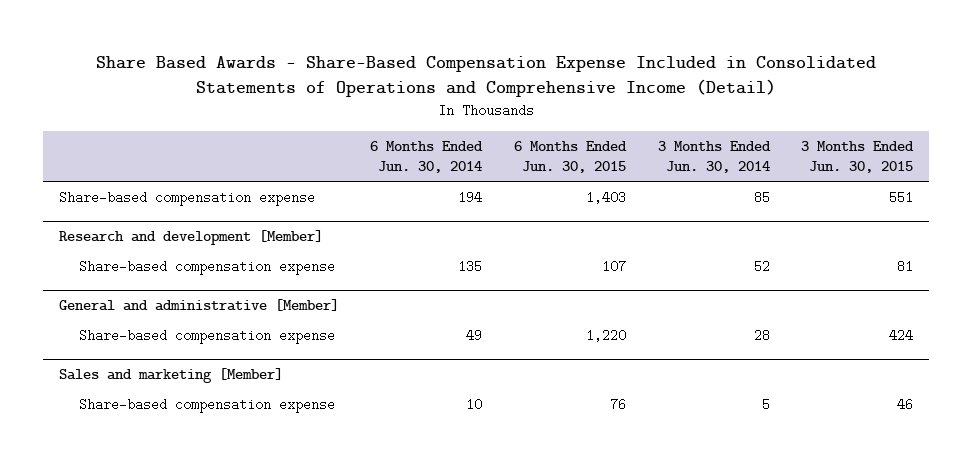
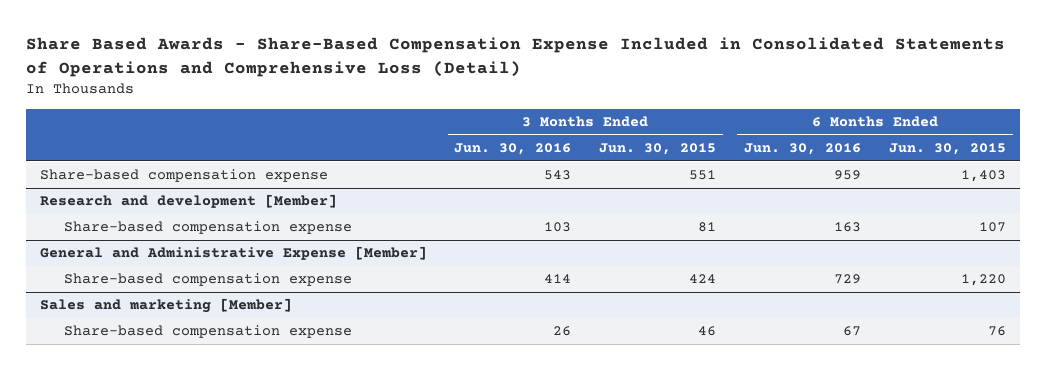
- Share Based Awards - Share-Based Compensation Expense Included in Consolidated Statements of Operations and Comprehensive Income (Detail)
+ Share Based Awards - Share-Based Compensation Expense Included in Consolidated Statements of Operations and Comprehensive Loss (Detail)
- | 6 Months Ended Jun. 30, 2014 | 6 Months Ended Jun. 30, 2015 | 3 Months Ended Jun. 30, 2014 | 3 Months Ended Jun. 30, 2015
+ | 3 Months Ended Jun. 30, 2016 | 3 Months Ended Jun. 30, 2015 | 6 Months Ended Jun. 30, 2016 | 6 Months Ended Jun. 30, 2015
- General and administrative [Member]
+ General and Administrative Expense [Member]

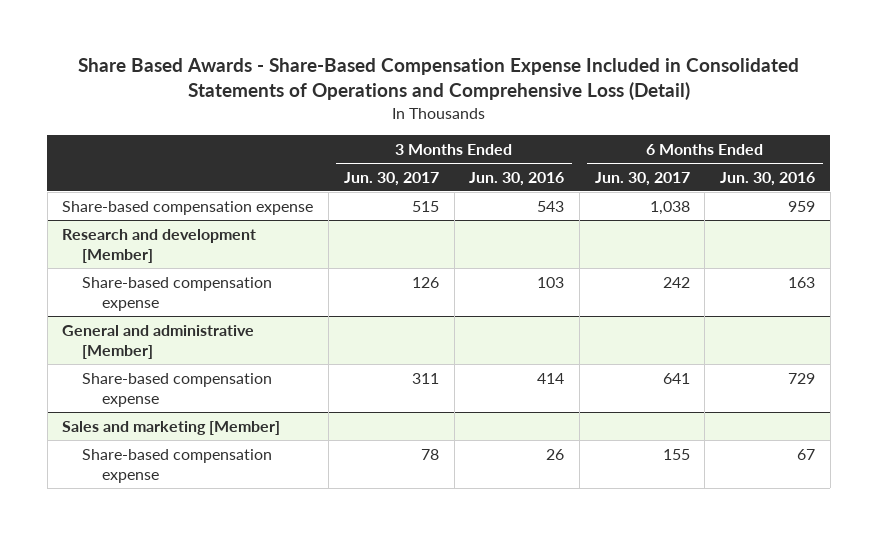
- | 3 Months Ended Jun. 30, 2016 | 3 Months Ended Jun. 30, 2015 | 6 Months Ended Jun. 30, 2016 | 6 Months Ended Jun. 30, 2015
+ | 3 Months Ended Jun. 30, 2017 | 3 Months Ended Jun. 30, 2016 | 6 Months Ended Jun. 30, 2017 | 6 Months Ended Jun. 30, 2016
- General and Administrative Expense [Member]
+ General and administrative [Member]

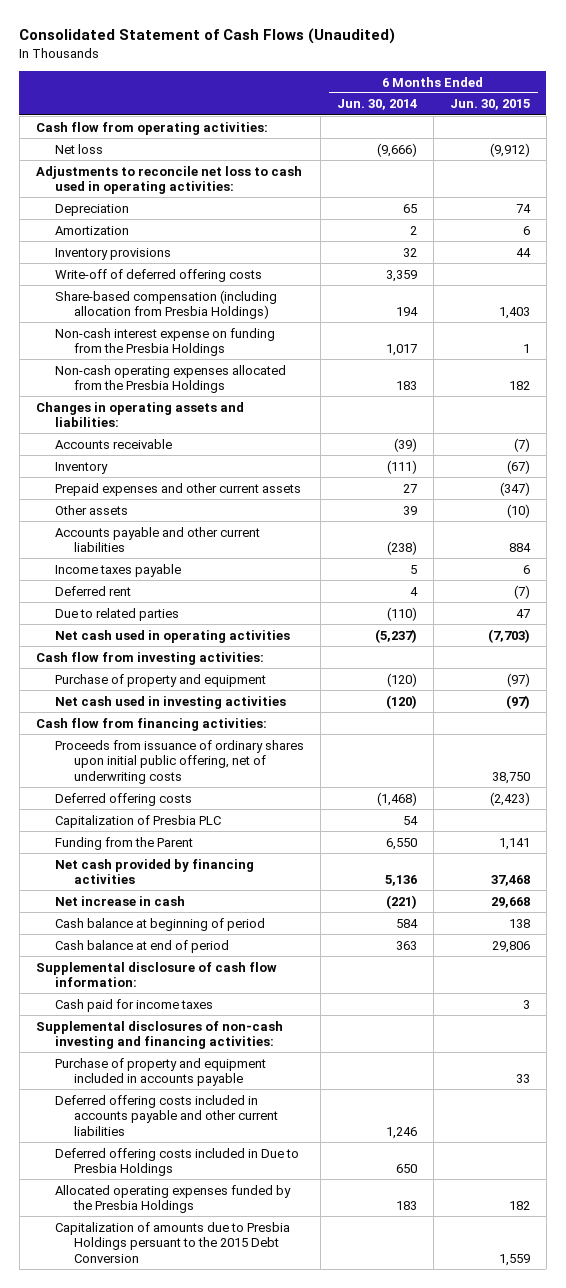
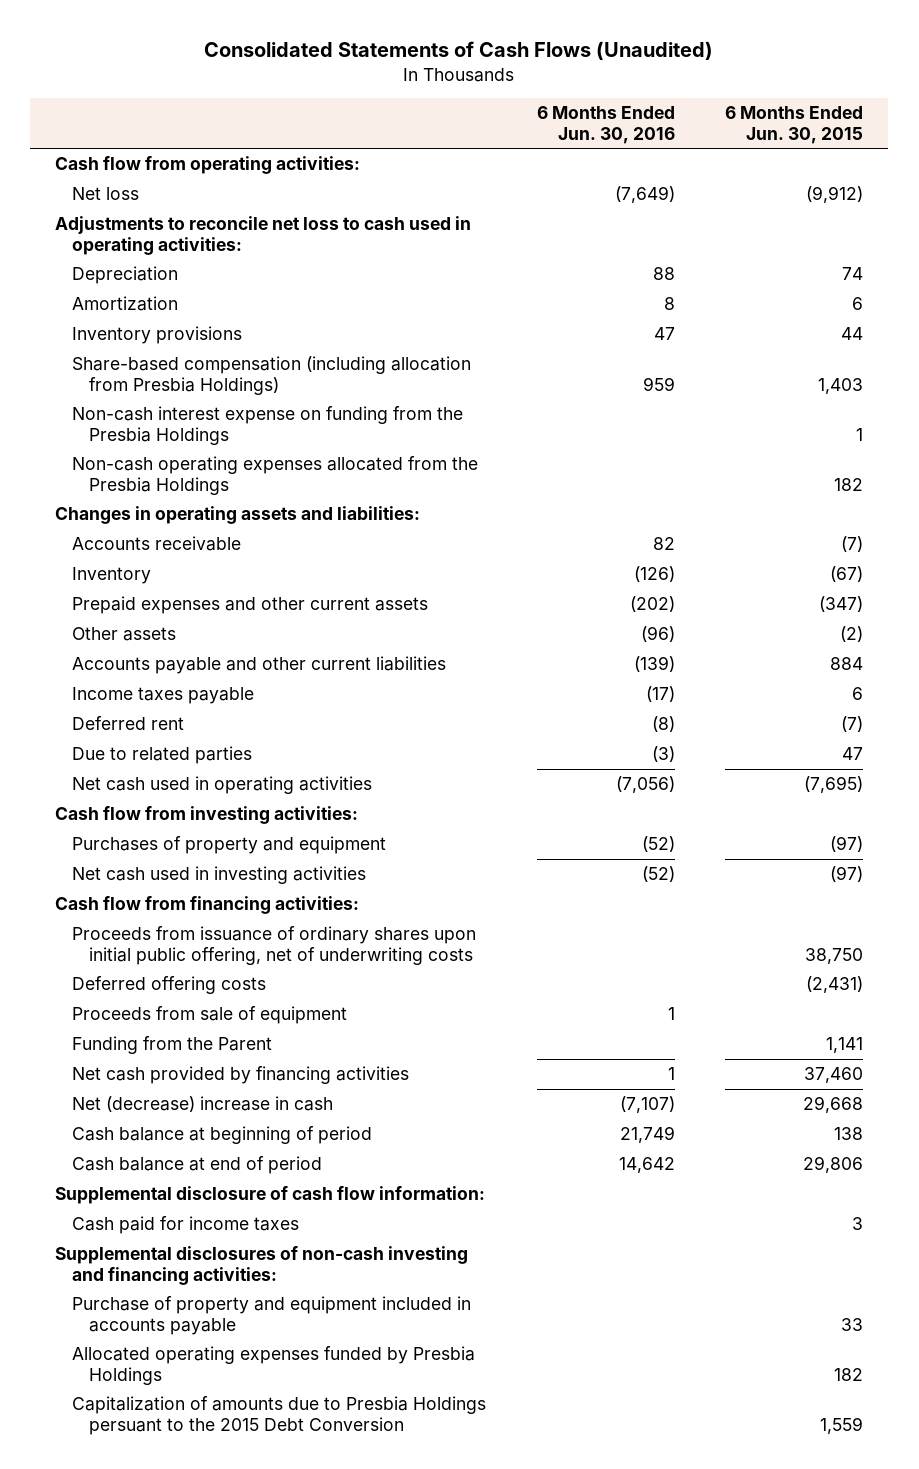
- Consolidated Statement of Cash Flows (Unaudited)
+ Consolidated Statements of Cash Flows (Unaudited)
- | 6 Months Ended Jun. 30, 2014 | 6 Months Ended Jun. 30, 2015
+ | 6 Months Ended Jun. 30, 2016 | 6 Months Ended Jun. 30, 2015
- Write-off of deferred offering costs | 3,359 |
- Other assets | 39 | (10)
+ Other assets | (96) | (2)
- Net cash used in operating activities | (5,237) | (7,703)
+ Net cash used in operating activities | (7,056) | (7,695)
- Purchase of property and equipment | (120) | (97)
+ Purchases of property and equipment | (52) | (97)
- Deferred offering costs | (1,468) | (2,423)
- Capitalization of Presbia PLC | 54 |
+ Deferred offering costs | | (2,431)
+ Proceeds from sale of equipment | 1 |
- Net cash provided by financing activities | 5,136 | 37,468
- Net increase in cash | (221) | 29,668
+ Net cash provided by financing activities | 1 | 37,460
+ Net (decrease) increase in cash | (7,107) | 29,668
- Deferred offering costs included in accounts payable and other current liabilities | 1,246 |
- Deferred offering costs included in Due to Presbia Holdings | 650 |
- Allocated operating expenses funded by the Presbia Holdings | 183 | 182
+ Allocated operating expenses funded by Presbia Holdings | | 182

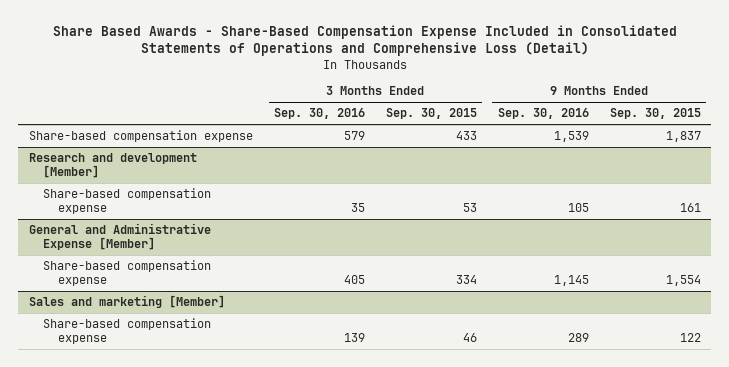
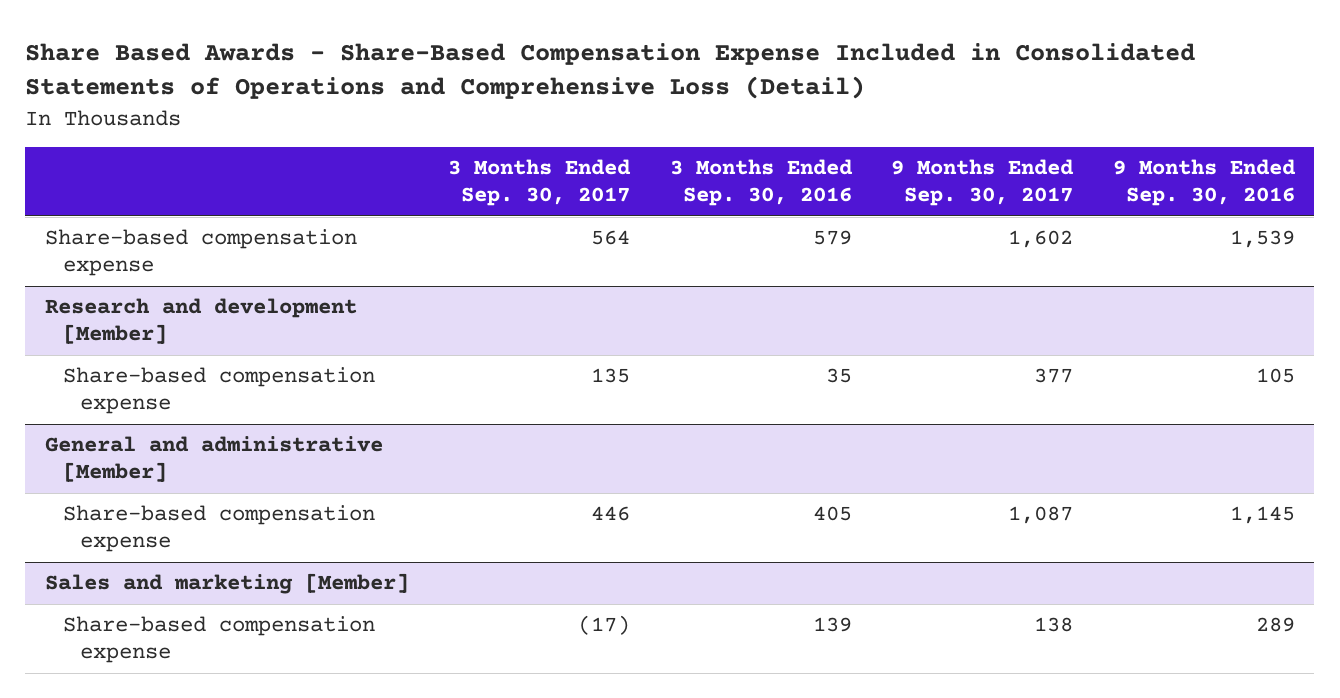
- | 3 Months Ended Sep. 30, 2016 | 3 Months Ended Sep. 30, 2015 | 9 Months Ended Sep. 30, 2016 | 9 Months Ended Sep. 30, 2015
+ | 3 Months Ended Sep. 30, 2017 | 3 Months Ended Sep. 30, 2016 | 9 Months Ended Sep. 30, 2017 | 9 Months Ended Sep. 30, 2016
- General and Administrative Expense [Member]
+ General and administrative [Member]

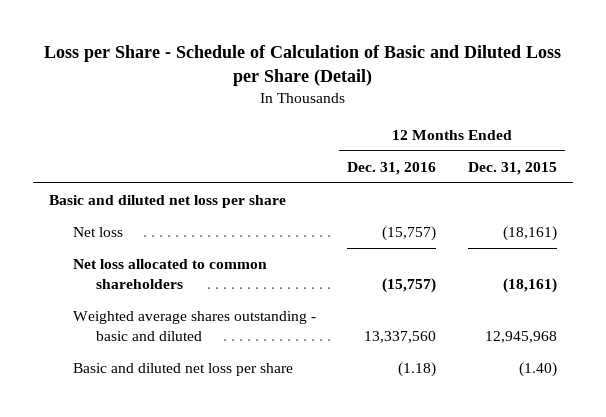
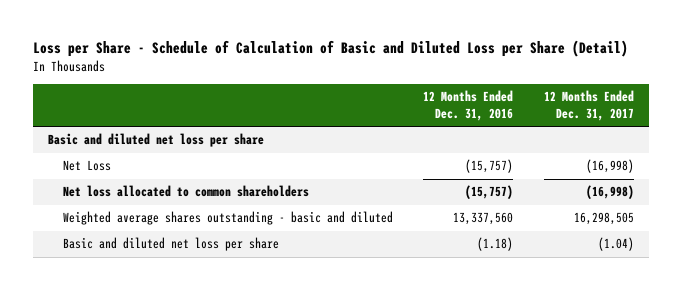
- | 12 Months Ended Dec. 31, 2016 | 12 Months Ended Dec. 31, 2015
+ | 12 Months Ended Dec. 31, 2016 | 12 Months Ended Dec. 31, 2017
- Net loss | (15,757) | (18,161)
+ Net Loss | (15,757) | (16,998)

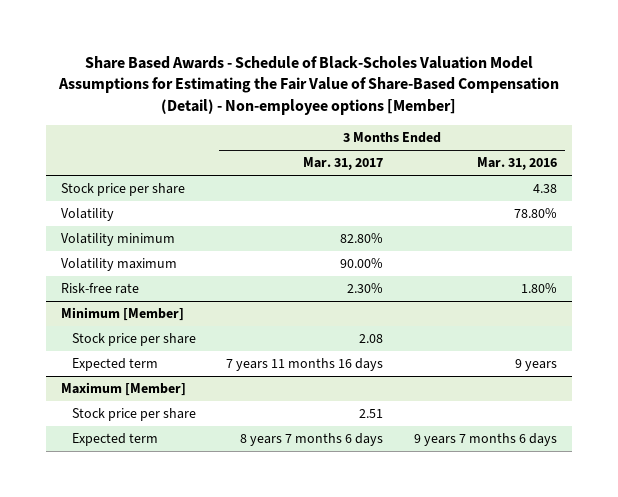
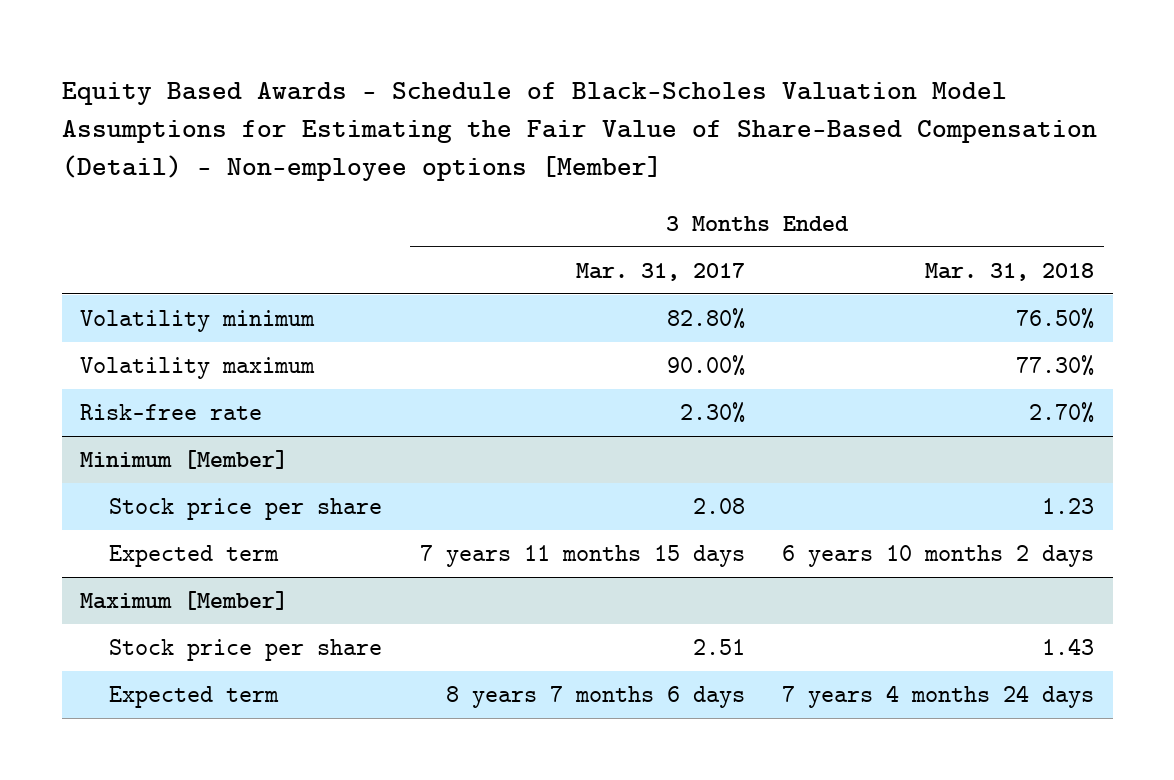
- Share Based Awards - Schedule of Black-Scholes Valuation Model Assumptions for Estimating the Fair Value of Share-Based Compensation (Detail) - Non-employee options [Member]
+ Equity Based Awards - Schedule of Black-Scholes Valuation Model Assumptions for Estimating the Fair Value of Share-Based Compensation (Detail) - Non-employee options [Member]
- | 3 Months Ended Mar. 31, 2017 | 3 Months Ended Mar. 31, 2016
+ | 3 Months Ended Mar. 31, 2017 | 3 Months Ended Mar. 31, 2018
- Stock price per share | | 4.38
- Volatility | | 78.80%
@ Minimum [Member]
- Expected term | 7 years 11 months 16 days | 9 years
+ Expected term | 7 years 11 months 15 days | 6 years 10 months 2 days

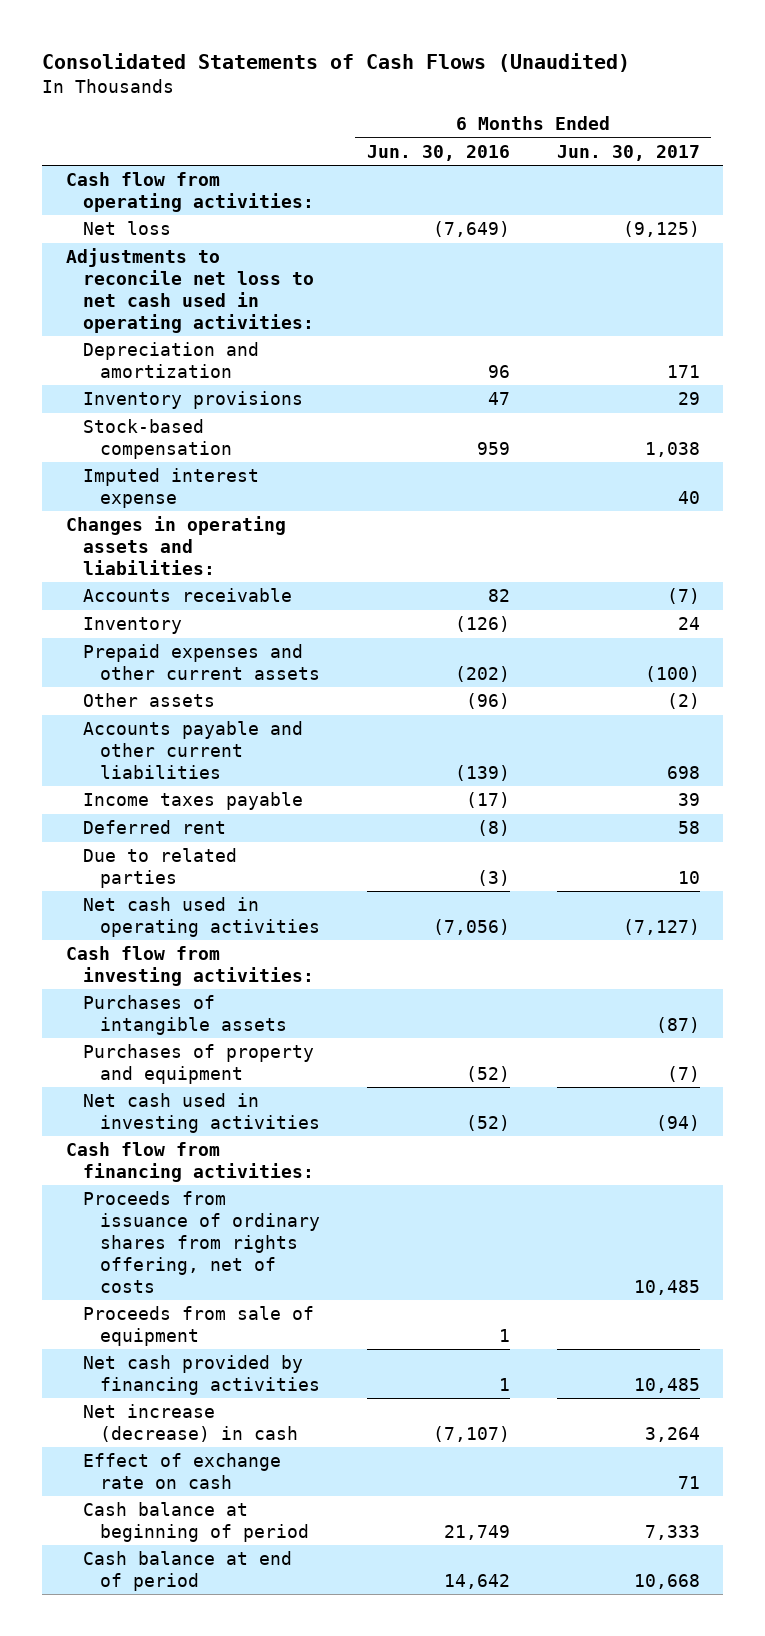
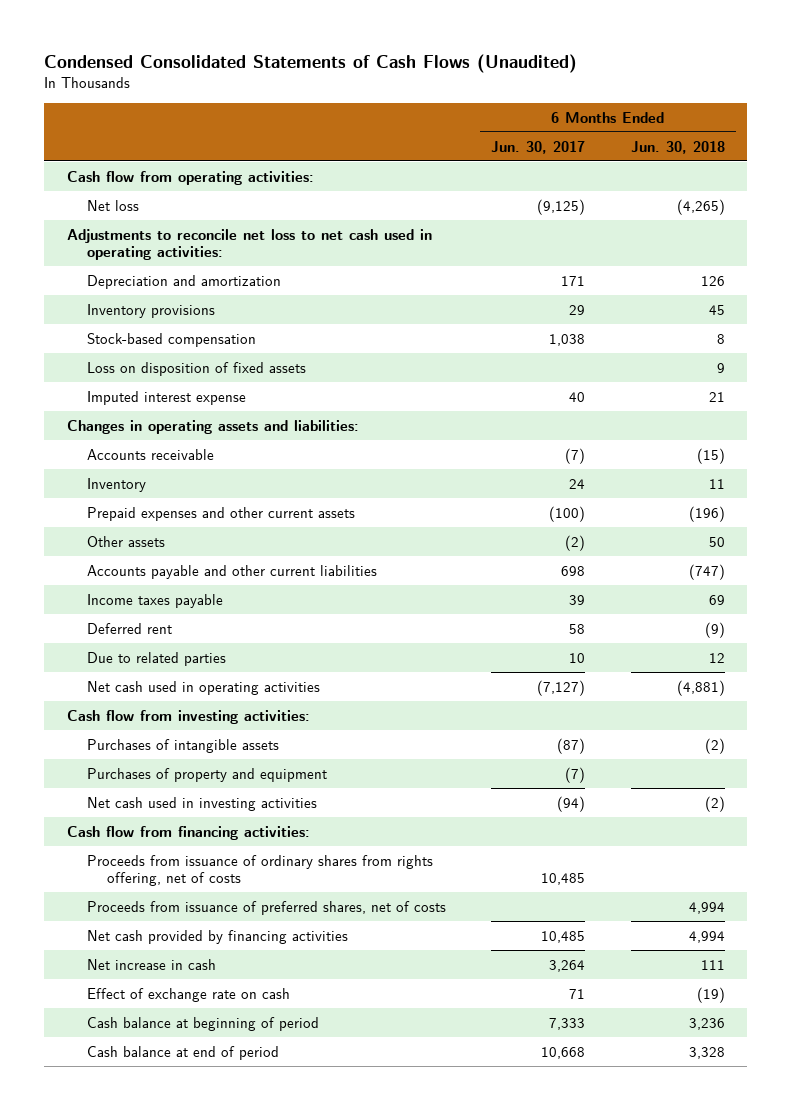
- Consolidated Statements of Cash Flows (Unaudited)
+ Condensed Consolidated Statements of Cash Flows (Unaudited)
- | 6 Months Ended Jun. 30, 2016 | 6 Months Ended Jun. 30, 2017
+ | 6 Months Ended Jun. 30, 2017 | 6 Months Ended Jun. 30, 2018
+ Loss on disposition of fixed assets | | 9
- Proceeds from sale of equipment | 1 |
+ Proceeds from issuance of preferred shares, net of costs | | 4,994
- Net increase (decrease) in cash | (7,107) | 3,264
+ Net increase in cash | 3,264 | 111

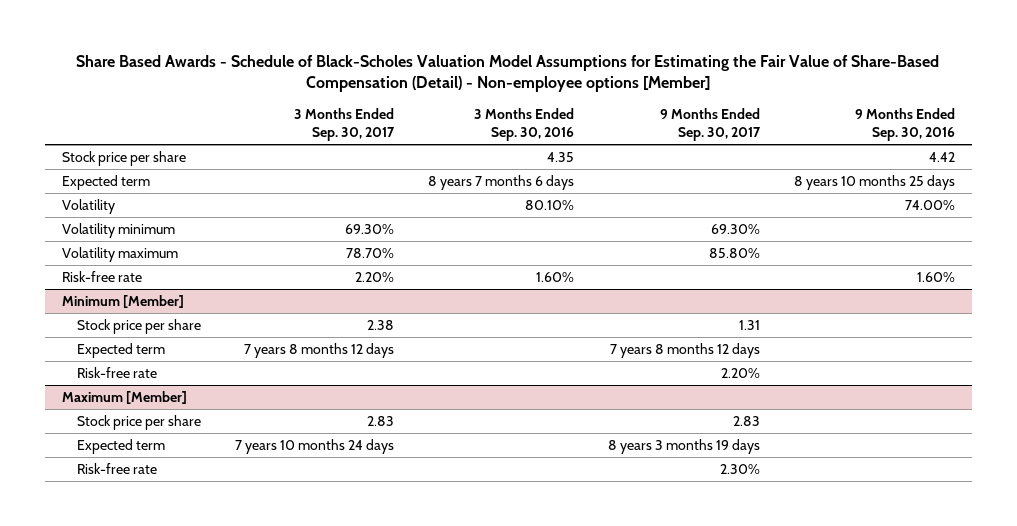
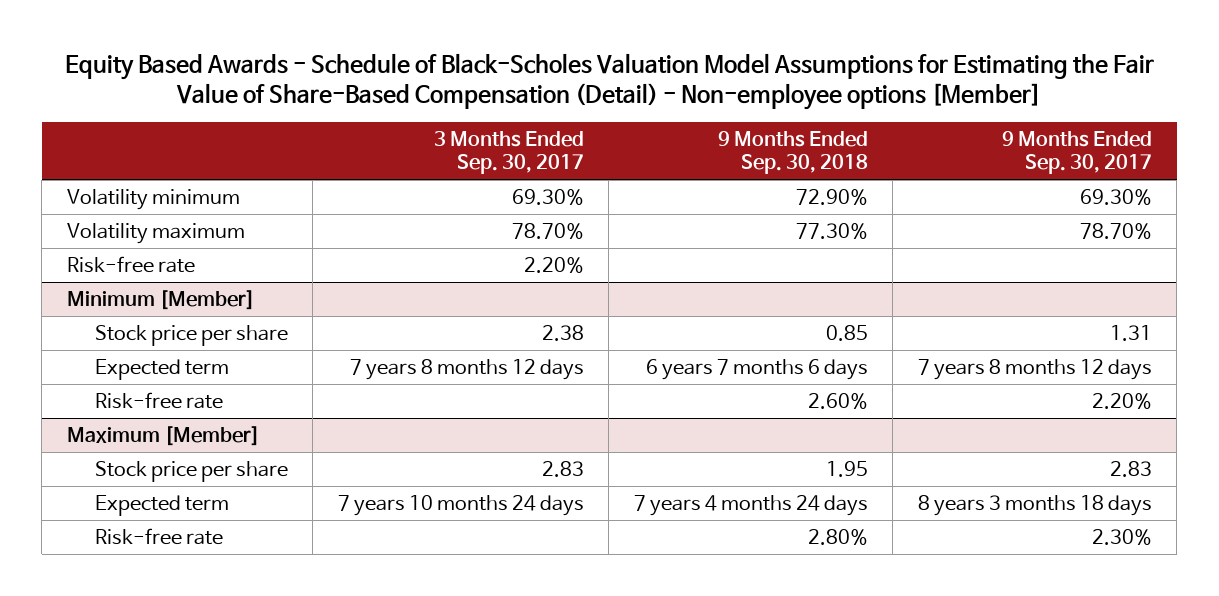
- Share Based Awards - Schedule of Black-Scholes Valuation Model Assumptions for Estimating the Fair Value of Share-Based Compensation (Detail) - Non-employee options [Member]
+ Equity Based Awards - Schedule of Black-Scholes Valuation Model Assumptions for Estimating the Fair Value of Share-Based Compensation (Detail) - Non-employee options [Member]
- | 3 Months Ended Sep. 30, 2017 | 3 Months Ended Sep. 30, 2016 | 9 Months Ended Sep. 30, 2017 | 9 Months Ended Sep. 30, 2016
+ | 3 Months Ended Sep. 30, 2017 | 9 Months Ended Sep. 30, 2018 | 9 Months Ended Sep. 30, 2017
- Stock price per share | | 4.35 | | 4.42
- Expected term | | 8 years 7 months 6 days | | 8 years 10 months 25 days
- Volatility | | 80.10% | | 74.00%
- Volatility maximum | 78.70% | | 85.80% |
+ Volatility maximum | 78.70% | 77.30% | 78.70%
@ Maximum [Member]
- Expected term | 7 years 10 months 24 days | | 8 years 3 months 19 days |
+ Expected term | 7 years 10 months 24 days | 7 years 4 months 24 days | 8 years 3 months 18 days

